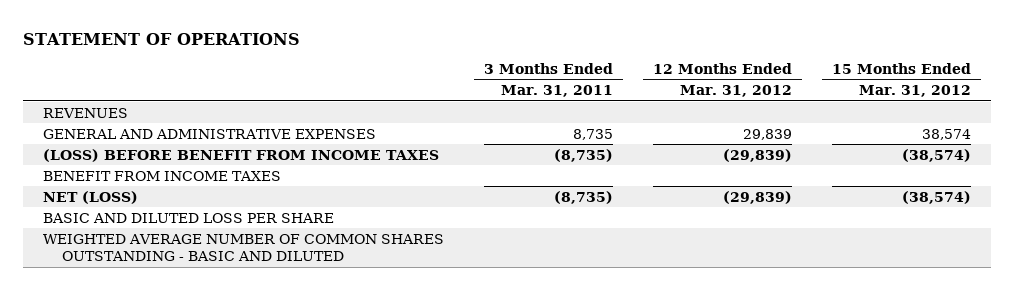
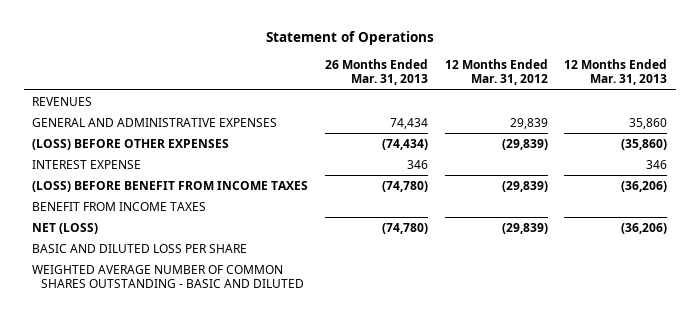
- STATEMENT OF OPERATIONS
+ Statement of Operations
- | 3 Months Ended Mar. 31, 2011 | 12 Months Ended Mar. 31, 2012 | 15 Months Ended Mar. 31, 2012
+ | 26 Months Ended Mar. 31, 2013 | 12 Months Ended Mar. 31, 2012 | 12 Months Ended Mar. 31, 2013
+ (LOSS) BEFORE OTHER EXPENSES | (74,434) | (29,839) | (35,860)
+ INTEREST EXPENSE | 346 | | 346

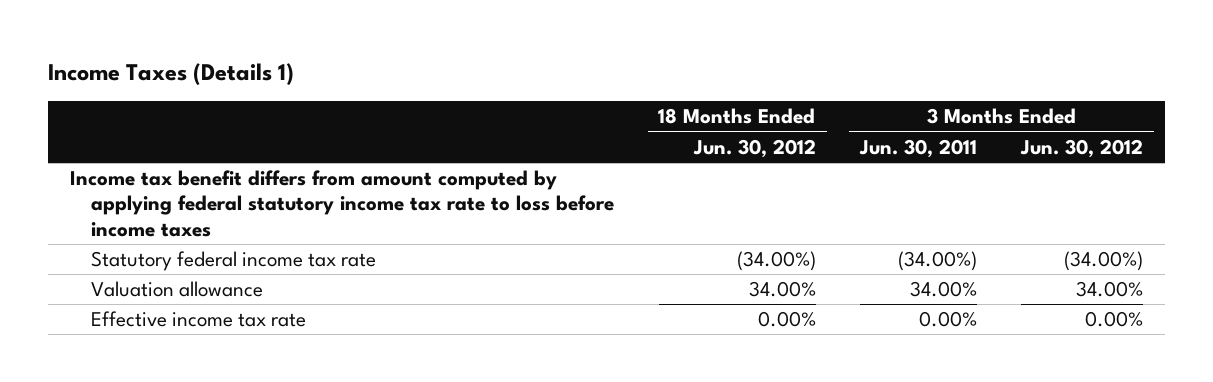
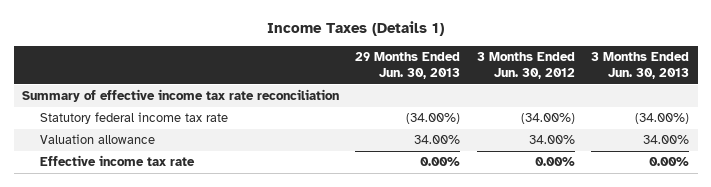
- | 18 Months Ended Jun. 30, 2012 | 3 Months Ended Jun. 30, 2011 | 3 Months Ended Jun. 30, 2012
+ | 29 Months Ended Jun. 30, 2013 | 3 Months Ended Jun. 30, 2012 | 3 Months Ended Jun. 30, 2013
- Income tax benefit differs from amount computed by applying federal statutory income tax rate to loss before income taxes
+ Summary of effective income tax rate reconciliation

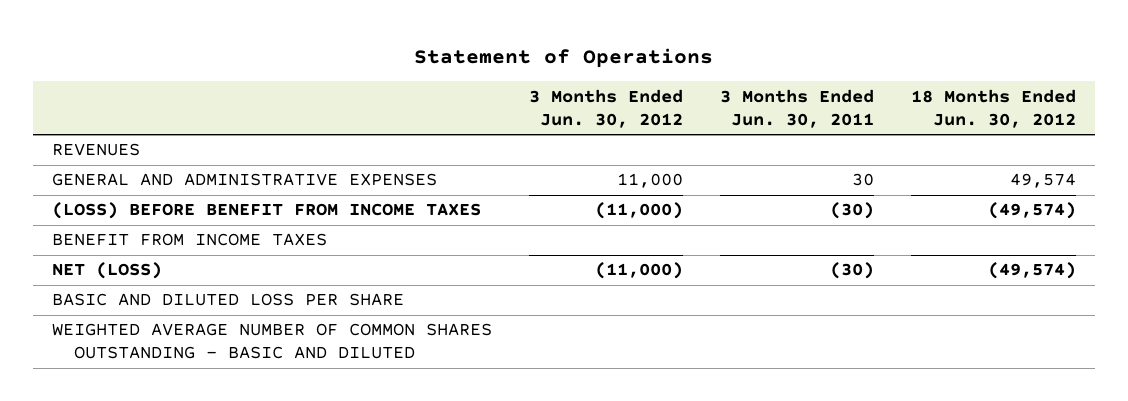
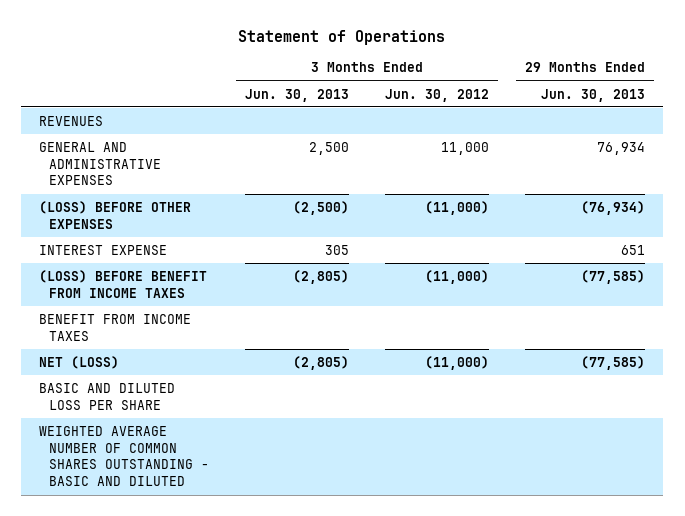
- | 3 Months Ended Jun. 30, 2012 | 3 Months Ended Jun. 30, 2011 | 18 Months Ended Jun. 30, 2012
+ | 3 Months Ended Jun. 30, 2013 | 3 Months Ended Jun. 30, 2012 | 29 Months Ended Jun. 30, 2013
+ (LOSS) BEFORE OTHER EXPENSES | (2,500) | (11,000) | (76,934)
+ INTEREST EXPENSE | 305 | | 651

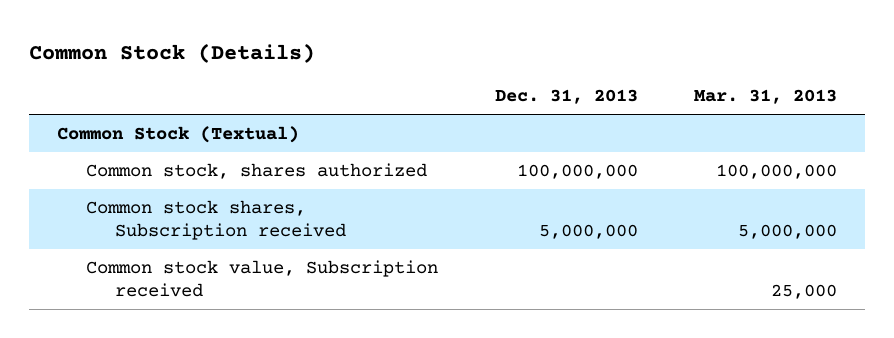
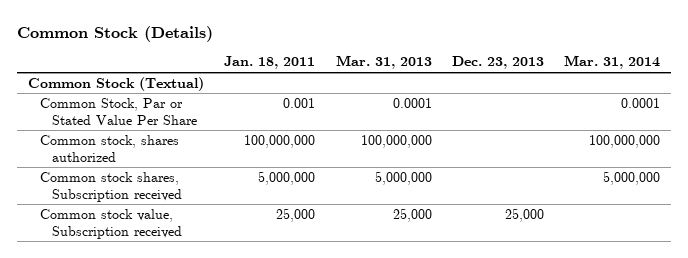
- | Dec. 31, 2013 | Mar. 31, 2013
+ | Jan. 18, 2011 | Mar. 31, 2013 | Dec. 23, 2013 | Mar. 31, 2014
+ Common Stock, Par or Stated Value Per Share | 0.001 | 0.0001 | | 0.0001

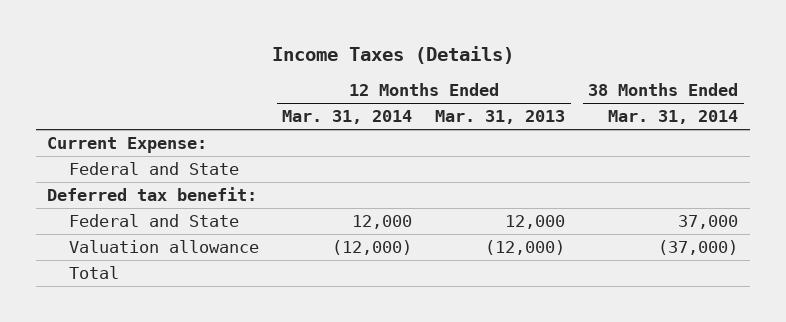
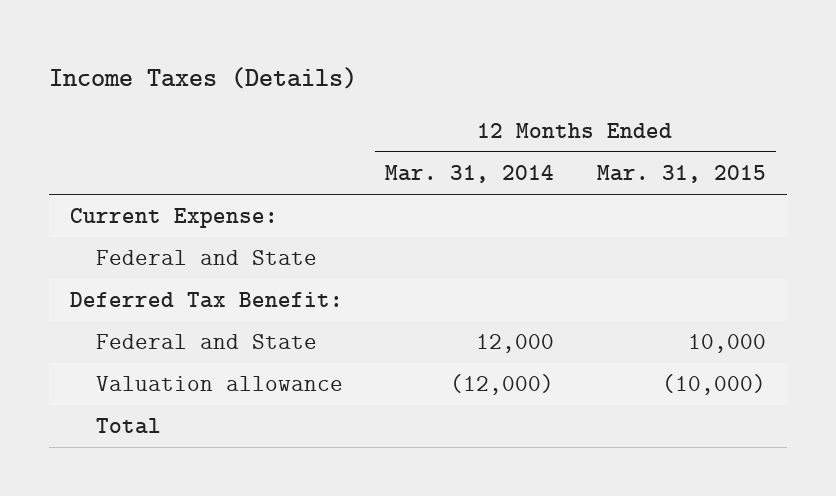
- | 12 Months Ended Mar. 31, 2014 | 12 Months Ended Mar. 31, 2013 | 38 Months Ended Mar. 31, 2014
+ | 12 Months Ended Mar. 31, 2014 | 12 Months Ended Mar. 31, 2015
- Deferred tax benefit:
+ Deferred Tax Benefit:

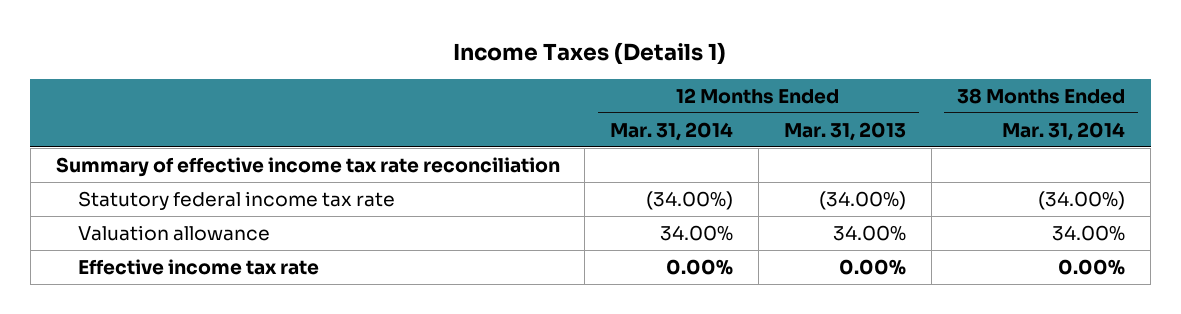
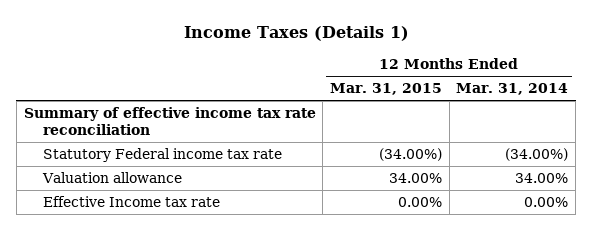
- | 12 Months Ended Mar. 31, 2014 | 12 Months Ended Mar. 31, 2013 | 38 Months Ended Mar. 31, 2014
+ | 12 Months Ended Mar. 31, 2015 | 12 Months Ended Mar. 31, 2014
- Statutory federal income tax rate | (34.00%) | (34.00%) | (34.00%)
+ Statutory Federal income tax rate | (34.00%) | (34.00%)
- Effective income tax rate | 0.00% | 0.00% | 0.00%
+ Effective Income tax rate | 0.00% | 0.00%

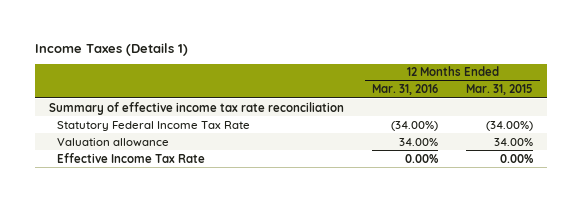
- | 12 Months Ended Mar. 31, 2015 | 12 Months Ended Mar. 31, 2014
+ | 12 Months Ended Mar. 31, 2016 | 12 Months Ended Mar. 31, 2015
- Statutory Federal income tax rate | (34.00%) | (34.00%)
+ Statutory Federal Income Tax Rate | (34.00%) | (34.00%)
- Effective Income tax rate | 0.00% | 0.00%
+ Effective Income Tax Rate | 0.00% | 0.00%

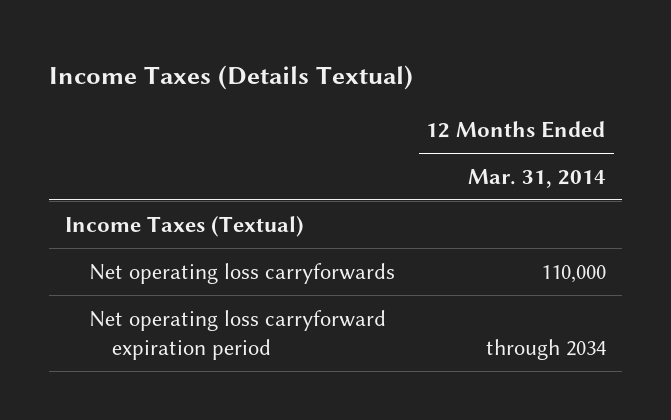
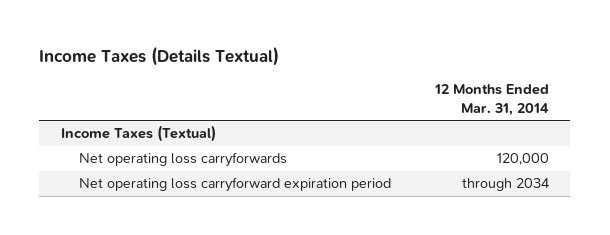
- Net operating loss carryforwards | 110,000
+ Net operating loss carryforwards | 120,000

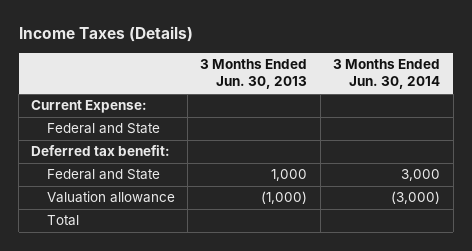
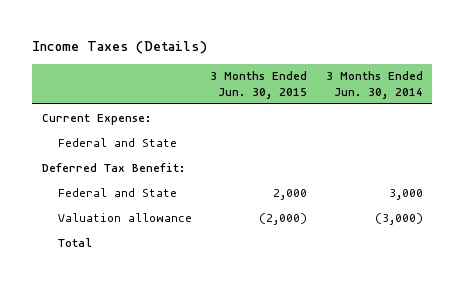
- | 3 Months Ended Jun. 30, 2013 | 3 Months Ended Jun. 30, 2014
+ | 3 Months Ended Jun. 30, 2015 | 3 Months Ended Jun. 30, 2014
- Deferred tax benefit:
+ Deferred Tax Benefit:

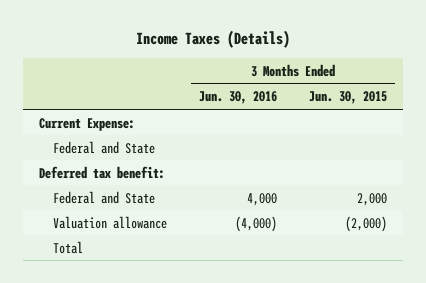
- | 3 Months Ended Jun. 30, 2015 | 3 Months Ended Jun. 30, 2014
+ | 3 Months Ended Jun. 30, 2016 | 3 Months Ended Jun. 30, 2015
- Deferred Tax Benefit:
+ Deferred tax benefit:

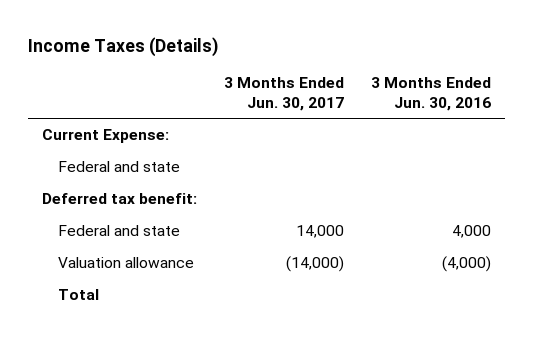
- | 3 Months Ended Jun. 30, 2016 | 3 Months Ended Jun. 30, 2015
+ | 3 Months Ended Jun. 30, 2017 | 3 Months Ended Jun. 30, 2016
- Federal and State
+ Federal and state
- Federal and State | 4,000 | 2,000
+ Federal and state | 14,000 | 4,000

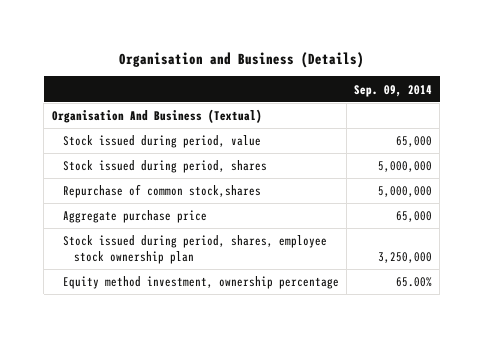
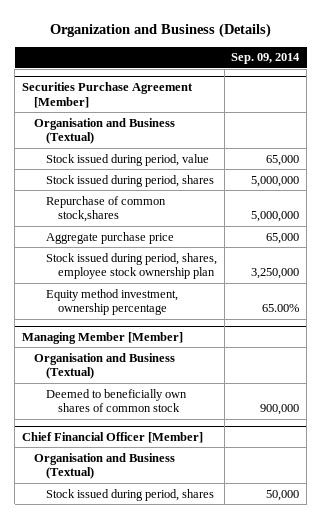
- Organisation and Business (Details)
+ Organization and Business (Details)
- Organisation And Business (Textual)
+ Securities Purchase Agreement [Member]
+ Organisation and Business (Textual)
+ Managing Member [Member]
+ Organisation and Business (Textual)
+ Deemed to beneficially own shares of common stock | 900,000
+ Chief Financial Officer [Member]
+ Organisation and Business (Textual)
+ Stock issued during period, shares | 50,000

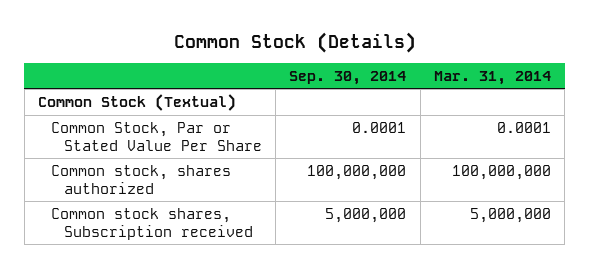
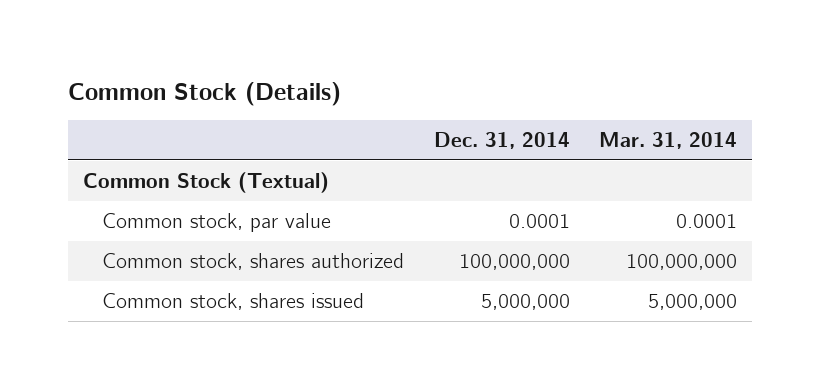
- | Sep. 30, 2014 | Mar. 31, 2014
+ | Dec. 31, 2014 | Mar. 31, 2014
- Common Stock, Par or Stated Value Per Share | 0.0001 | 0.0001
+ Common stock, par value | 0.0001 | 0.0001
- Common stock shares, Subscription received | 5,000,000 | 5,000,000
+ Common stock, shares issued | 5,000,000 | 5,000,000

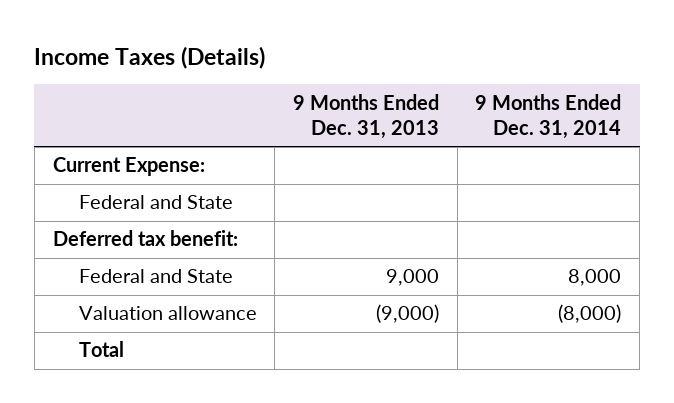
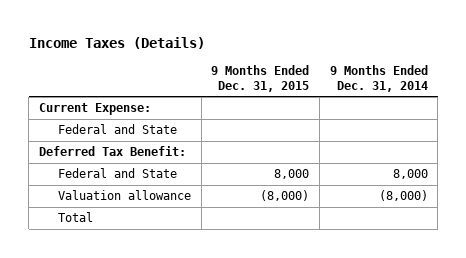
- | 9 Months Ended Dec. 31, 2013 | 9 Months Ended Dec. 31, 2014
+ | 9 Months Ended Dec. 31, 2015 | 9 Months Ended Dec. 31, 2014
- Deferred tax benefit:
+ Deferred Tax Benefit:

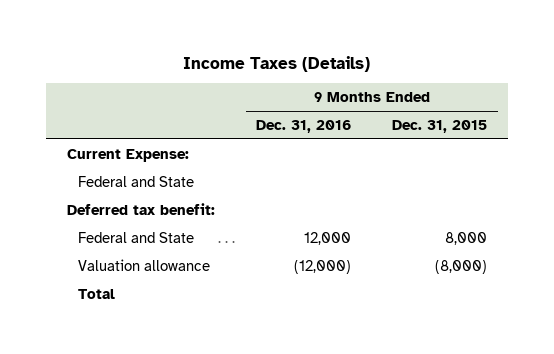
- | 9 Months Ended Dec. 31, 2015 | 9 Months Ended Dec. 31, 2014
+ | 9 Months Ended Dec. 31, 2016 | 9 Months Ended Dec. 31, 2015
- Deferred Tax Benefit:
+ Deferred tax benefit:

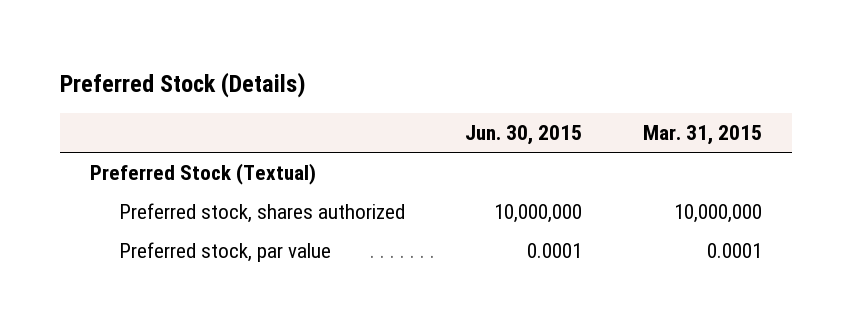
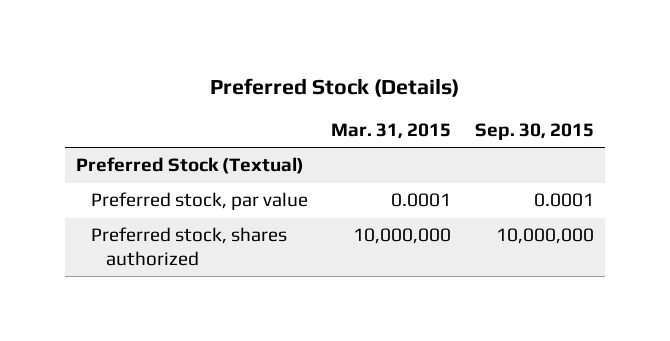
- | Jun. 30, 2015 | Mar. 31, 2015
+ | Mar. 31, 2015 | Sep. 30, 2015
moved down: Preferred stock, shares authorized | 10,000,000 | 10,000,000

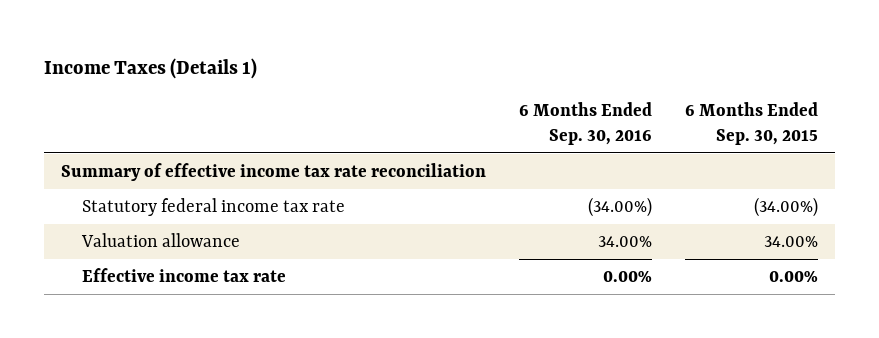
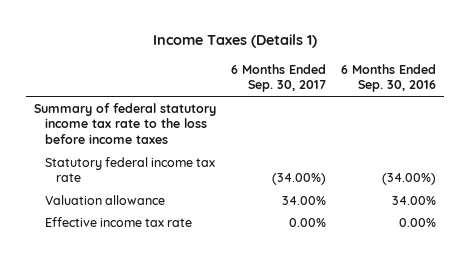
- | 6 Months Ended Sep. 30, 2016 | 6 Months Ended Sep. 30, 2015
+ | 6 Months Ended Sep. 30, 2017 | 6 Months Ended Sep. 30, 2016
- Summary of effective income tax rate reconciliation
+ Summary of federal statutory income tax rate to the loss before income taxes

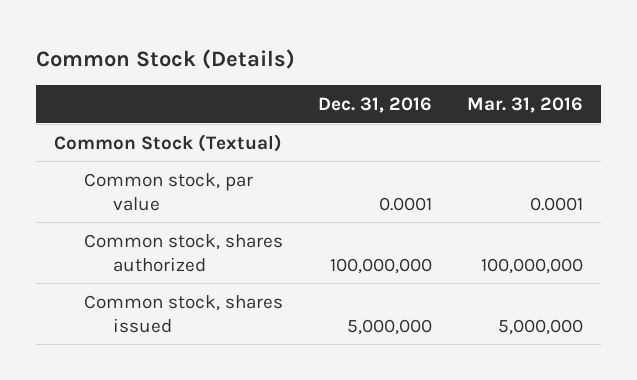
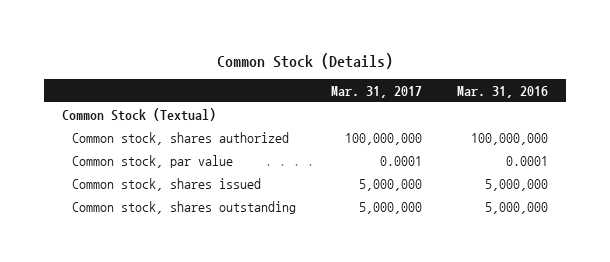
- | Dec. 31, 2016 | Mar. 31, 2016
+ | Mar. 31, 2017 | Mar. 31, 2016
moved down: Common stock, par value | 0.0001 | 0.0001
+ Common stock, shares outstanding | 5,000,000 | 5,000,000

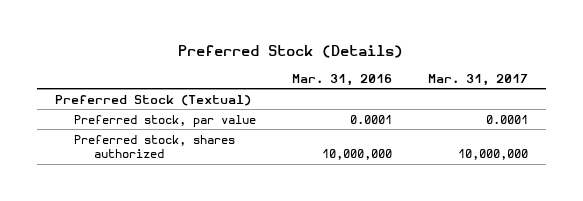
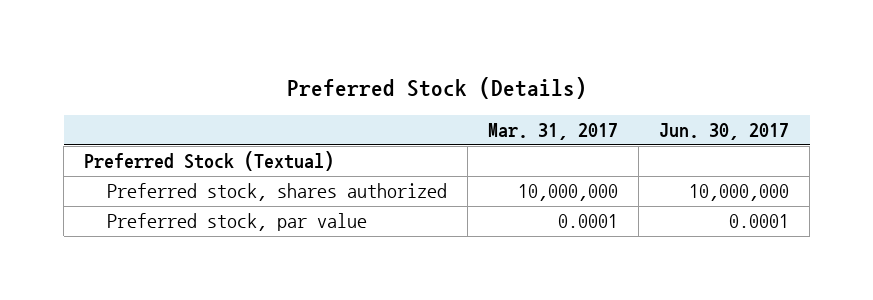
- | Mar. 31, 2016 | Mar. 31, 2017
+ | Mar. 31, 2017 | Jun. 30, 2017
moved down: Preferred stock, par value | 0.0001 | 0.0001

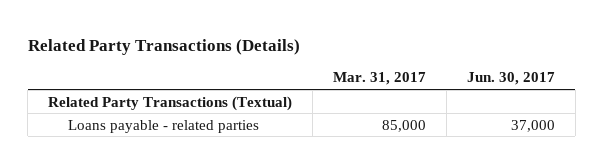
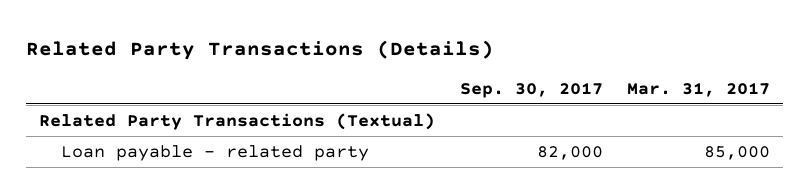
- | Mar. 31, 2017 | Jun. 30, 2017
+ | Sep. 30, 2017 | Mar. 31, 2017
- Loans payable - related parties | 85,000 | 37,000
+ Loan payable - related party | 82,000 | 85,000

